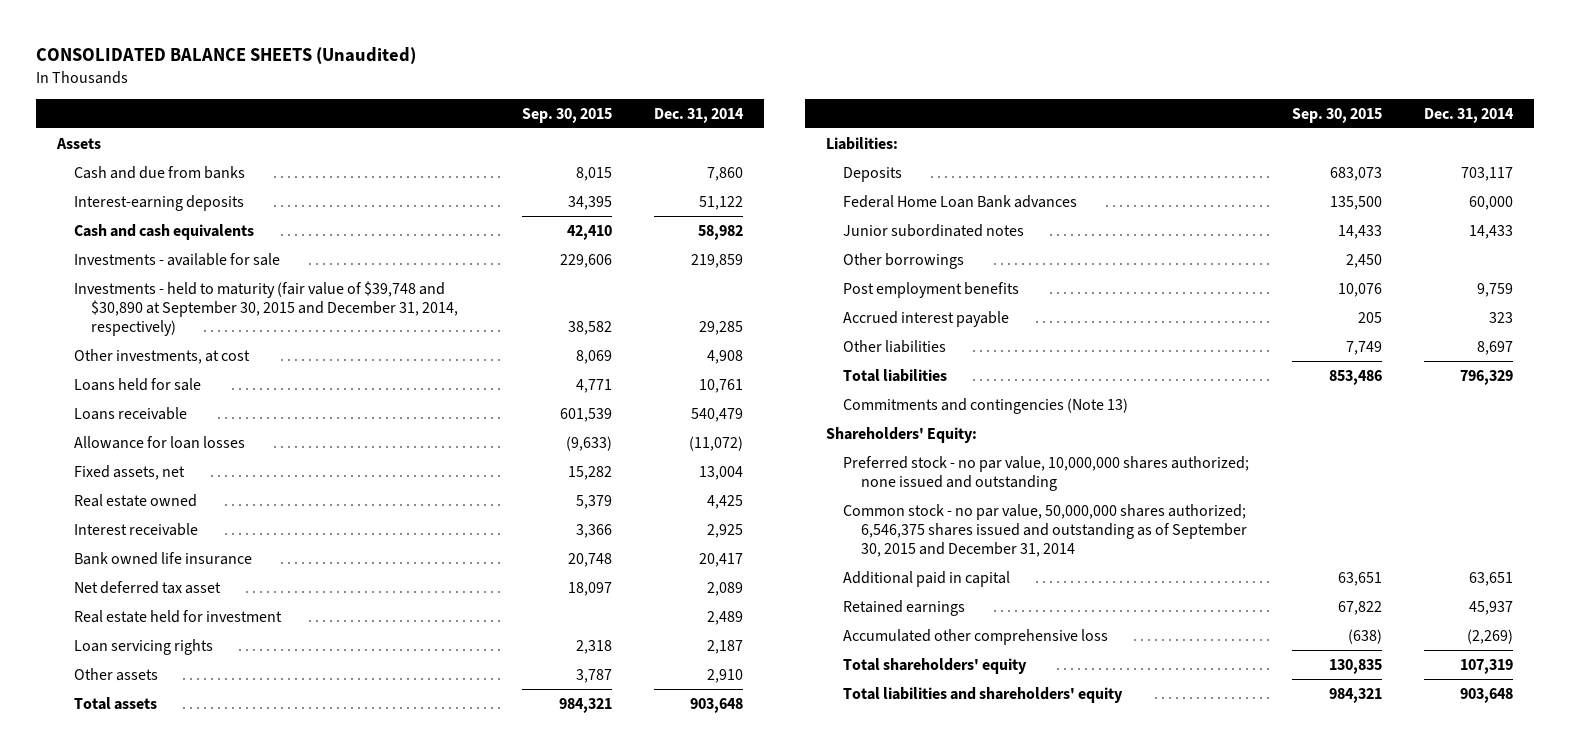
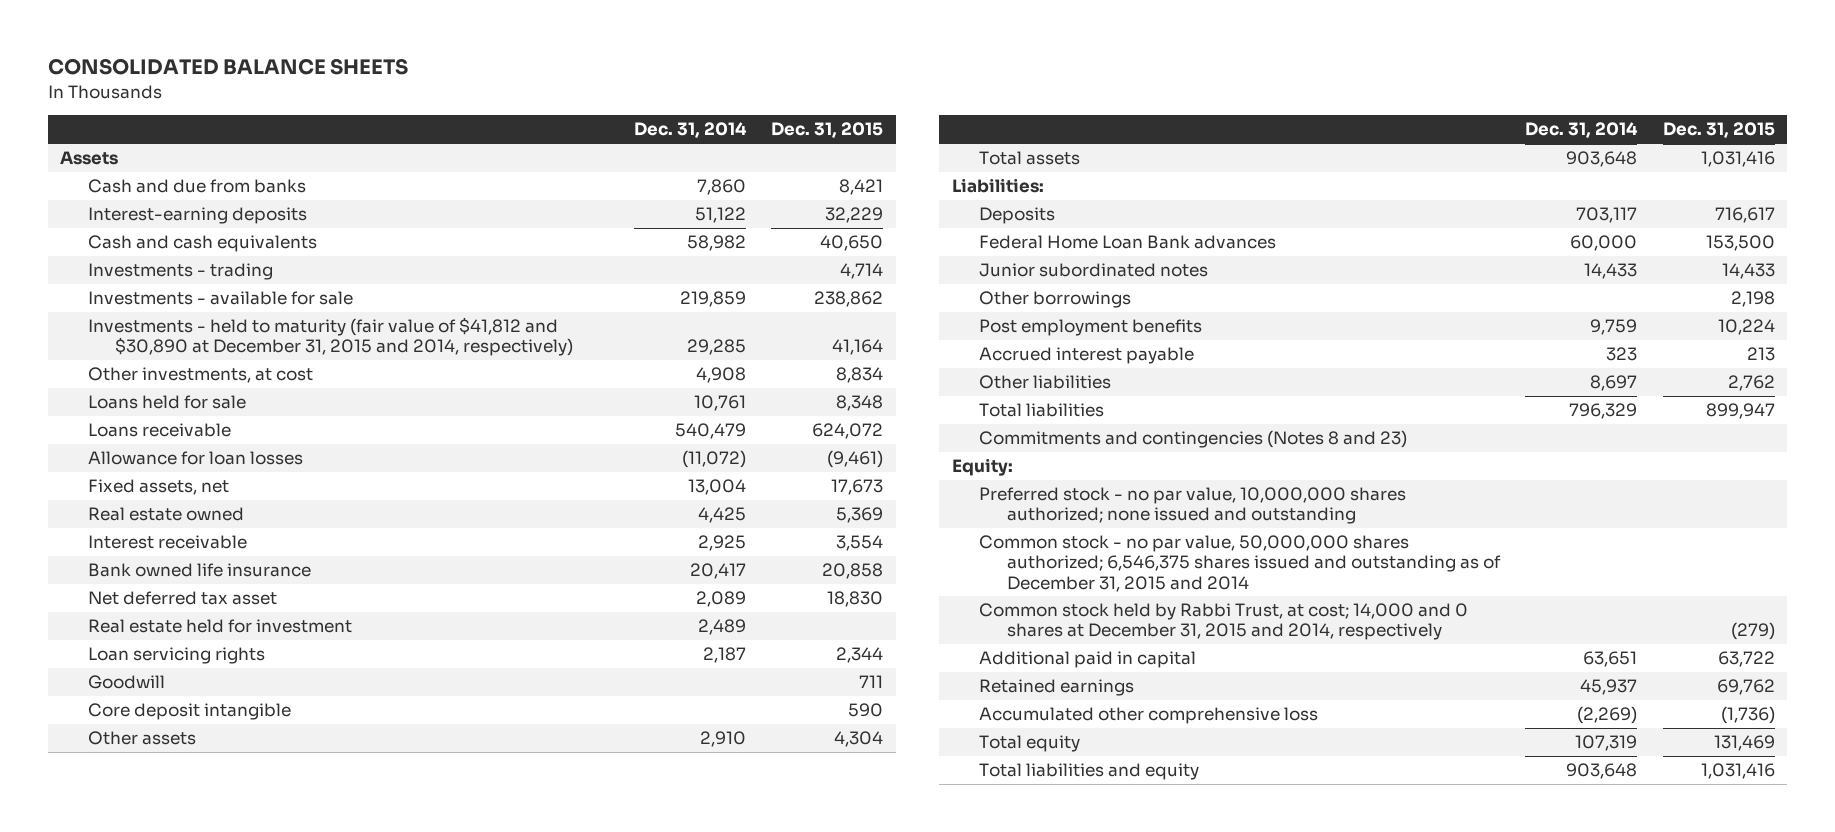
- CONSOLIDATED BALANCE SHEETS (Unaudited)
+ CONSOLIDATED BALANCE SHEETS
- | Sep. 30, 2015 | Dec. 31, 2014
+ | Dec. 31, 2014 | Dec. 31, 2015
+ Investments - trading | | 4,714
- Investments - held to maturity (fair value of $39,748 and $30,890 at September 30, 2015 and December 31, 2014, respectively) | 38,582 | 29,285
+ Investments - held to maturity (fair value of $41,812 and $30,890 at December 31, 2015 and 2014, respectively) | 29,285 | 41,164
+ Goodwill | | 711
+ Core deposit intangible | | 590
- Commitments and contingencies (Note 13)
- Shareholders' Equity:
+ Commitments and contingencies (Notes 8 and 23)
+ Equity:
- Common stock - no par value, 50,000,000 shares authorized; 6,546,375 shares issued and outstanding as of September 30, 2015 and December 31, 2014
+ Common stock - no par value, 50,000,000 shares authorized; 6,546,375 shares issued and outstanding as of December 31, 2015 and 2014
+ Common stock held by Rabbi Trust, at cost; 14,000 and 0 shares at December 31, 2015 and 2014, respectively | | (279)
- Total shareholders' equity | 130,835 | 107,319
- Total liabilities and shareholders' equity | 984,321 | 903,648
+ Total equity | 107,319 | 131,469
+ Total liabilities and equity | 903,648 | 1,031,416

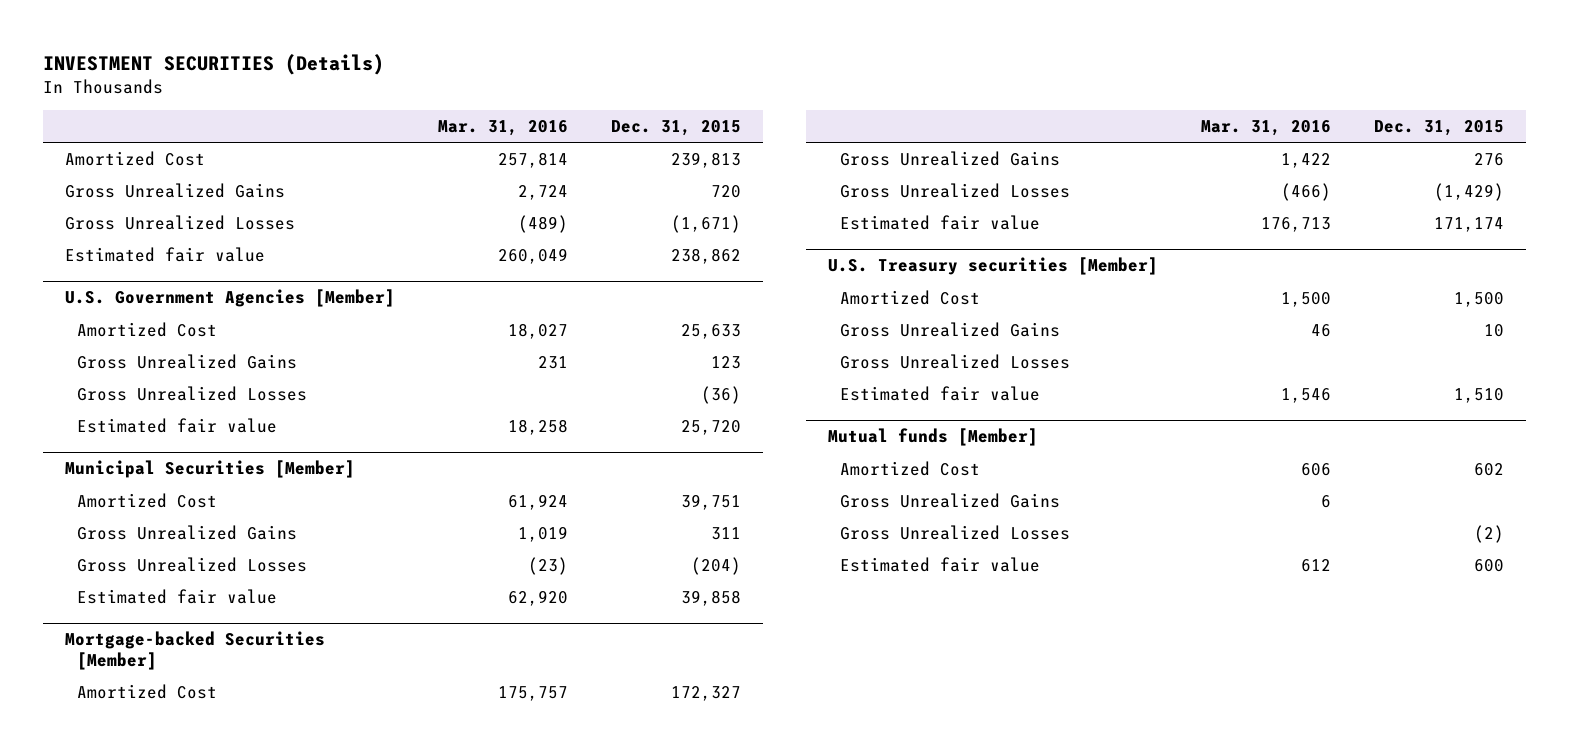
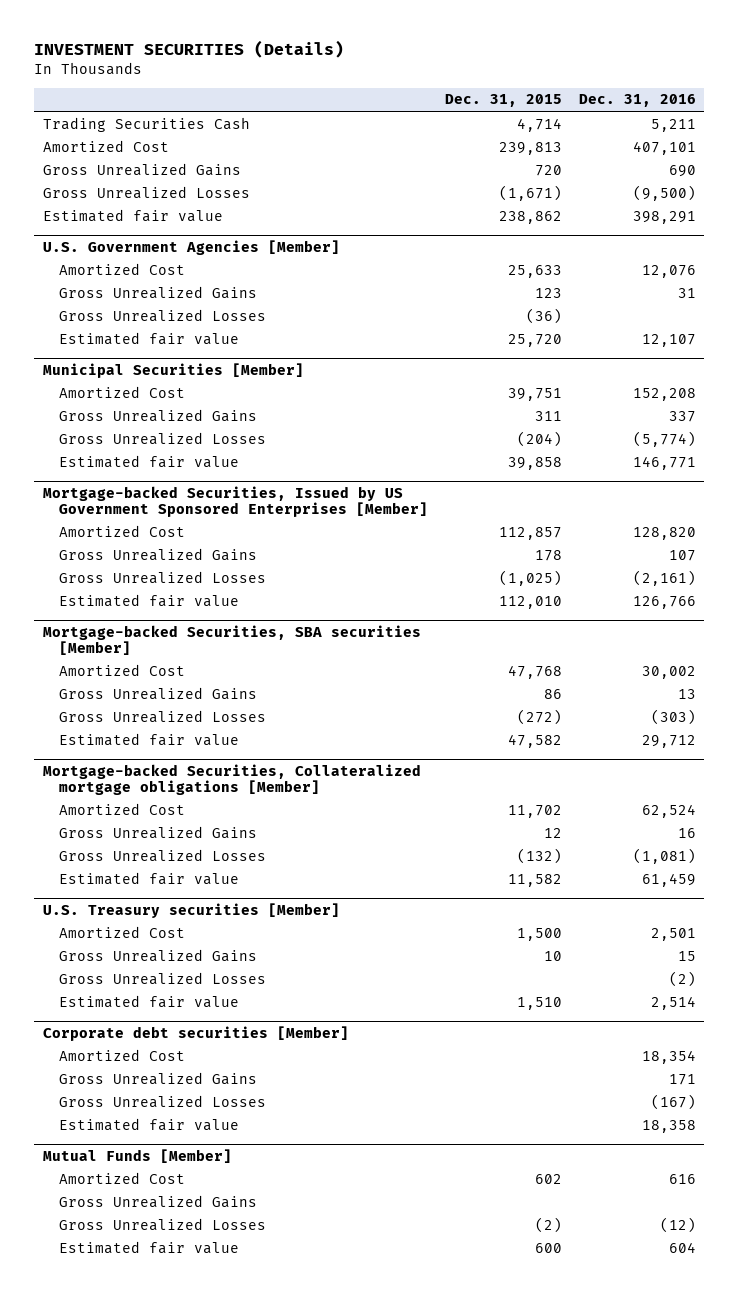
- | Mar. 31, 2016 | Dec. 31, 2015
+ | Dec. 31, 2015 | Dec. 31, 2016
+ Trading Securities Cash | 4,714 | 5,211
- Mortgage-backed Securities [Member]
- Amortized Cost | 175,757 | 172,327
- Gross Unrealized Gains | 1,422 | 276
- Gross Unrealized Losses | (466) | (1,429)
- Estimated fair value | 176,713 | 171,174
+ Mortgage-backed Securities, Issued by US Government Sponsored Enterprises [Member]
+ Amortized Cost | 112,857 | 128,820
+ Gross Unrealized Gains | 178 | 107
+ Gross Unrealized Losses | (1,025) | (2,161)
+ Estimated fair value | 112,010 | 126,766
+ Mortgage-backed Securities, SBA securities [Member]
+ Amortized Cost | 47,768 | 30,002
+ Gross Unrealized Gains | 86 | 13
+ Gross Unrealized Losses | (272) | (303)
+ Estimated fair value | 47,582 | 29,712
+ Mortgage-backed Securities, Collateralized mortgage obligations [Member]
+ Amortized Cost | 11,702 | 62,524
+ Gross Unrealized Gains | 12 | 16
+ Gross Unrealized Losses | (132) | (1,081)
+ Estimated fair value | 11,582 | 61,459
- Mutual funds [Member]
+ Corporate debt securities [Member]
+ Amortized Cost | | 18,354
+ Gross Unrealized Gains | | 171
+ Gross Unrealized Losses | | (167)
+ Estimated fair value | | 18,358
+ Mutual Funds [Member]

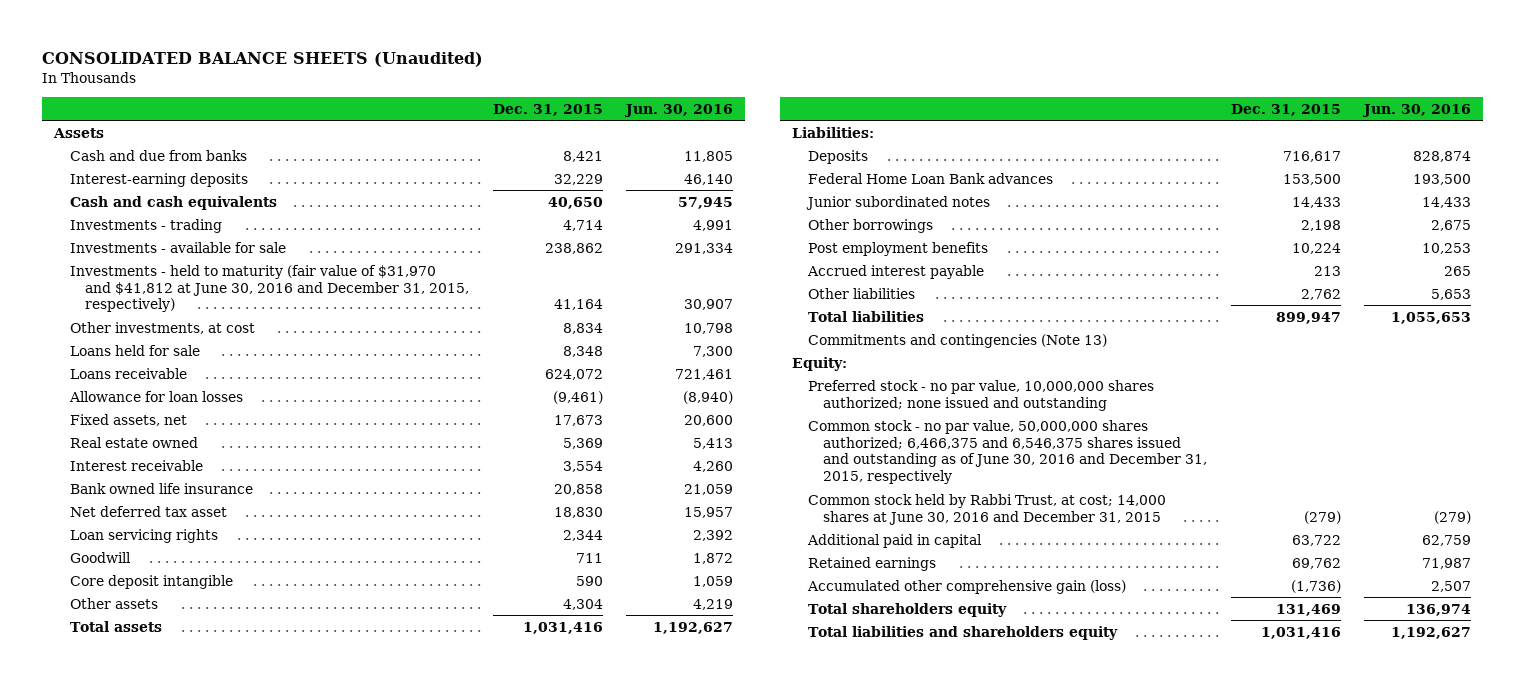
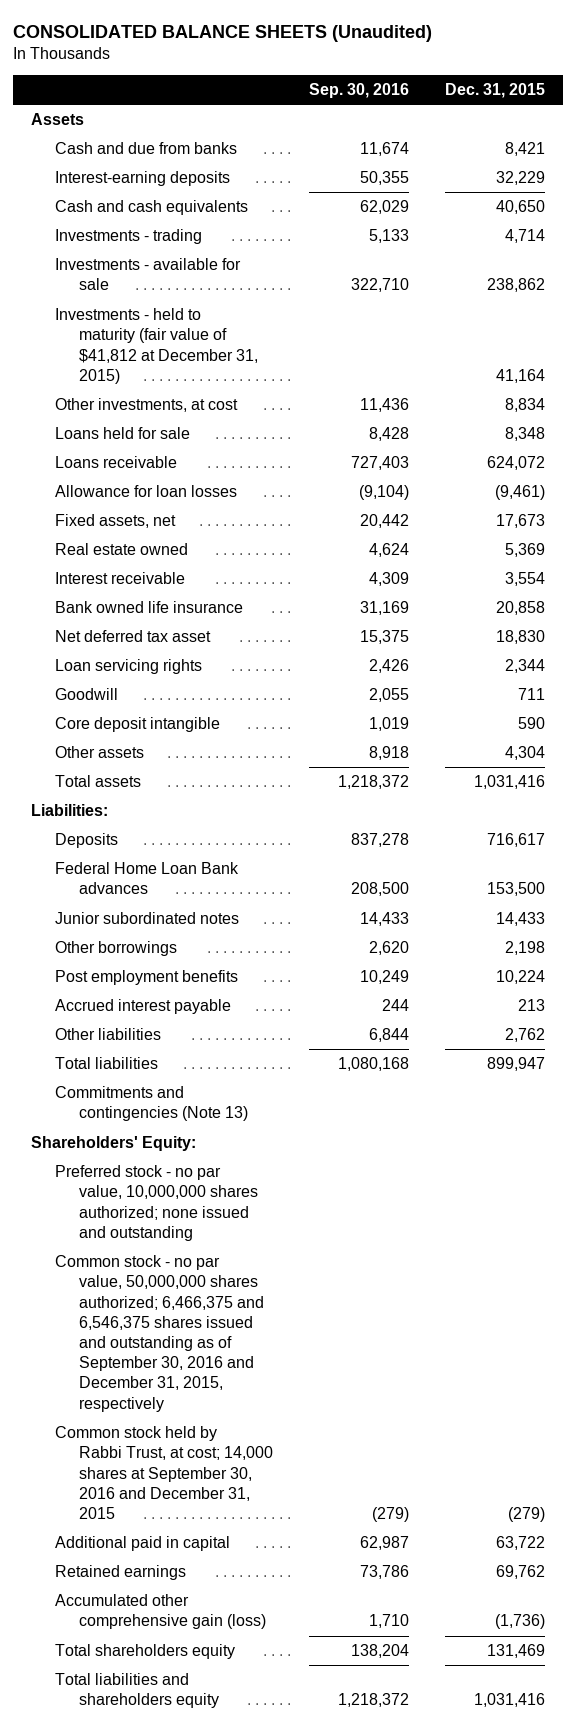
- | Dec. 31, 2015 | Jun. 30, 2016
+ | Sep. 30, 2016 | Dec. 31, 2015
- Investments - held to maturity (fair value of $31,970 and $41,812 at June 30, 2016 and December 31, 2015, respectively) | 41,164 | 30,907
+ Investments - held to maturity (fair value of $41,812 at December 31, 2015) | | 41,164
- Equity:
+ Shareholders' Equity:
- Common stock - no par value, 50,000,000 shares authorized; 6,466,375 and 6,546,375 shares issued and outstanding as of June 30, 2016 and December 31, 2015, respectively
- Common stock held by Rabbi Trust, at cost; 14,000 shares at June 30, 2016 and December 31, 2015 | (279) | (279)
+ Common stock - no par value, 50,000,000 shares authorized; 6,466,375 and 6,546,375 shares issued and outstanding as of September 30, 2016 and December 31, 2015, respectively
+ Common stock held by Rabbi Trust, at cost; 14,000 shares at September 30, 2016 and December 31, 2015 | (279) | (279)

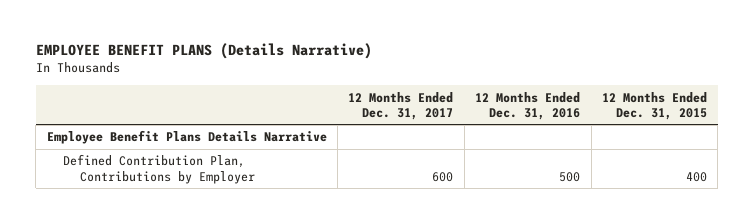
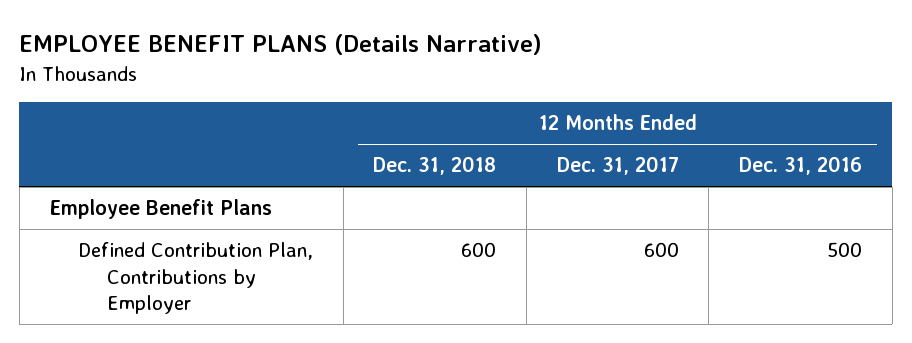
- | 12 Months Ended Dec. 31, 2017 | 12 Months Ended Dec. 31, 2016 | 12 Months Ended Dec. 31, 2015
+ | 12 Months Ended Dec. 31, 2018 | 12 Months Ended Dec. 31, 2017 | 12 Months Ended Dec. 31, 2016
- Employee Benefit Plans Details Narrative
+ Employee Benefit Plans

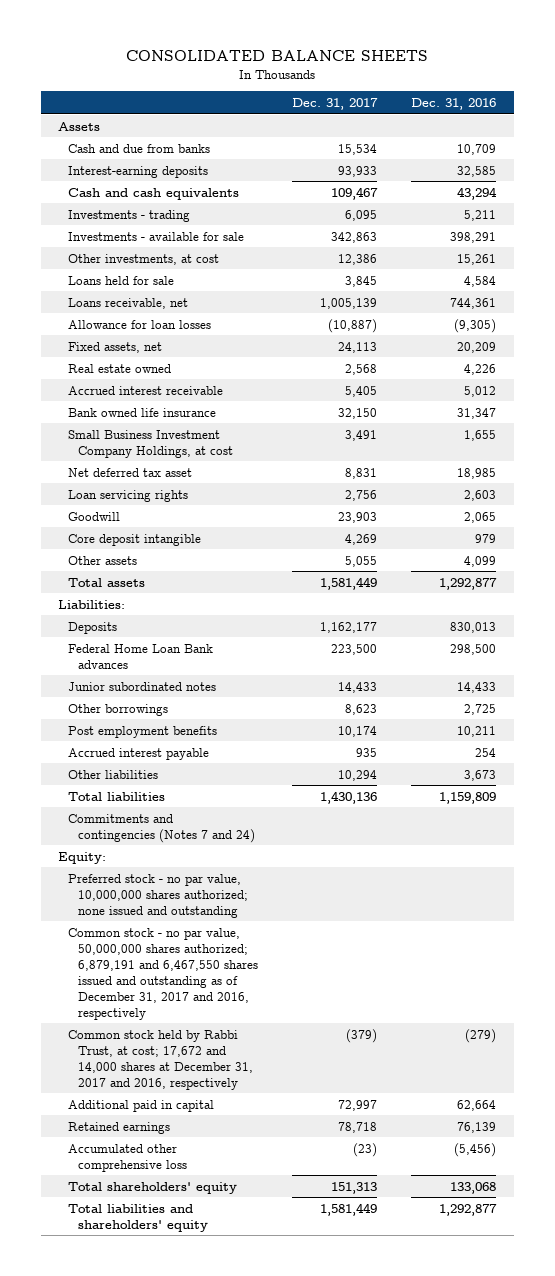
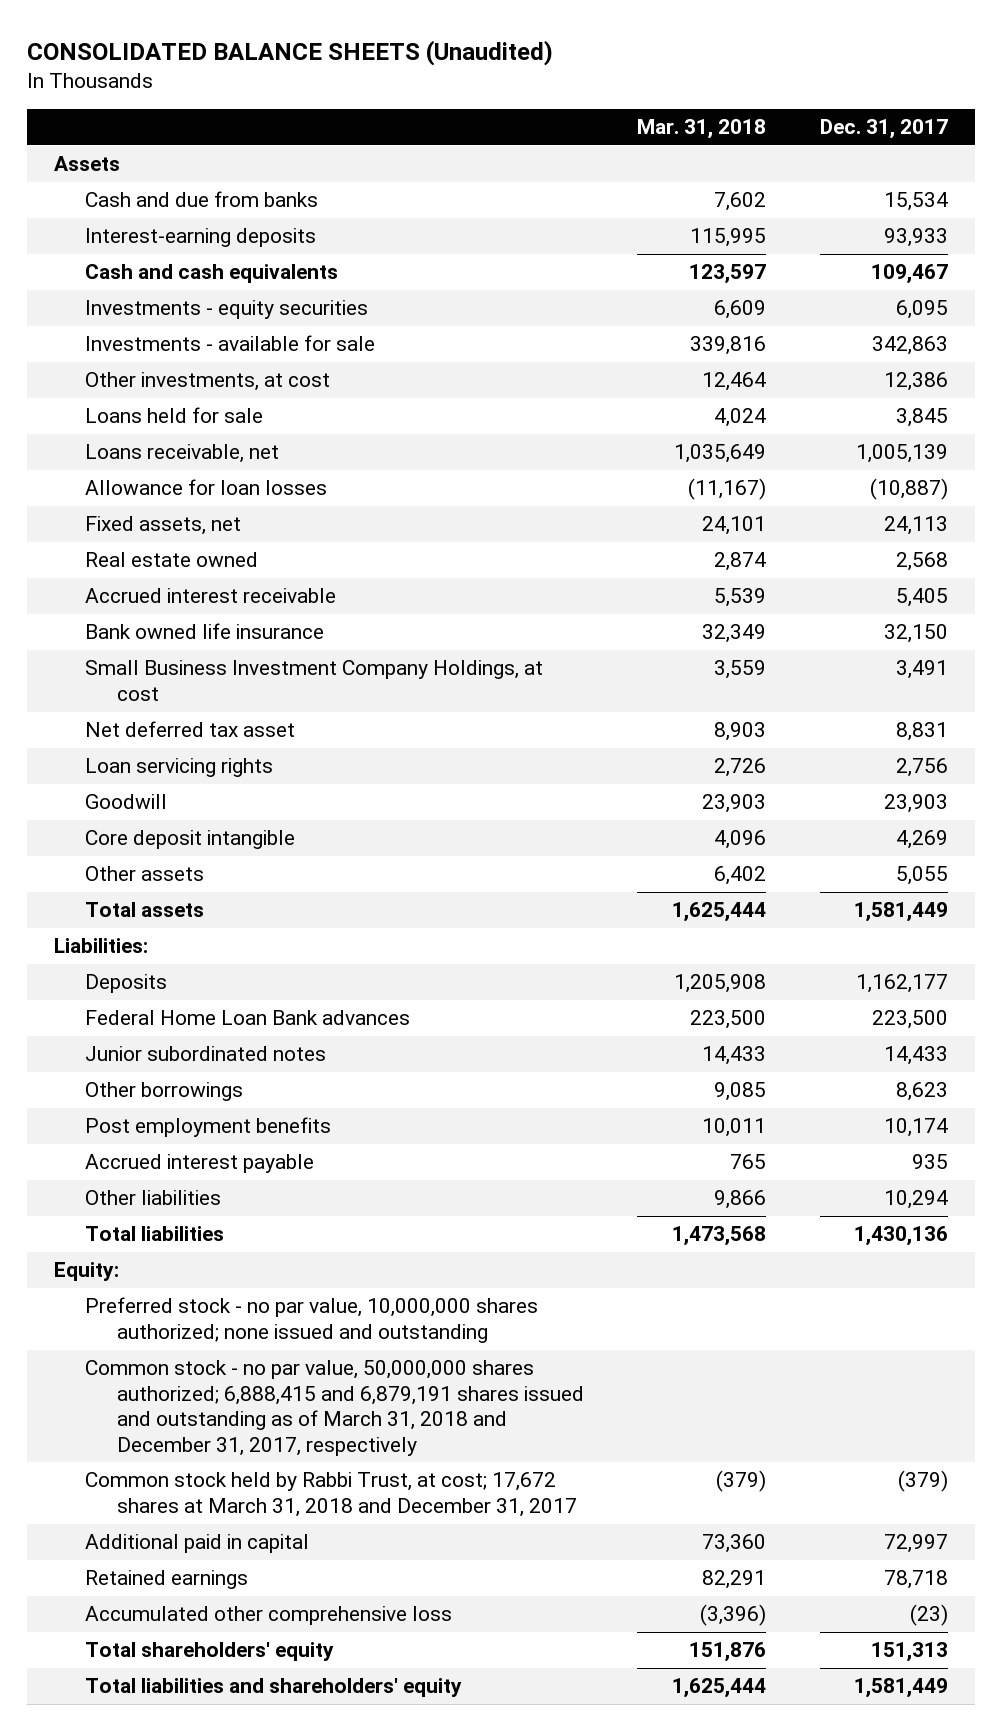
- CONSOLIDATED BALANCE SHEETS
+ CONSOLIDATED BALANCE SHEETS (Unaudited)
- | Dec. 31, 2017 | Dec. 31, 2016
+ | Mar. 31, 2018 | Dec. 31, 2017
- Investments - trading | 6,095 | 5,211
+ Investments - equity securities | 6,609 | 6,095
- Commitments and contingencies (Notes 7 and 24)
- Common stock - no par value, 50,000,000 shares authorized; 6,879,191 and 6,467,550 shares issued and outstanding as of December 31, 2017 and 2016, respectively
- Common stock held by Rabbi Trust, at cost; 17,672 and 14,000 shares at December 31, 2017 and 2016, respectively | (379) | (279)
+ Common stock - no par value, 50,000,000 shares authorized; 6,888,415 and 6,879,191 shares issued and outstanding as of March 31, 2018 and December 31, 2017, respectively
+ Common stock held by Rabbi Trust, at cost; 17,672 shares at March 31, 2018 and December 31, 2017 | (379) | (379)

